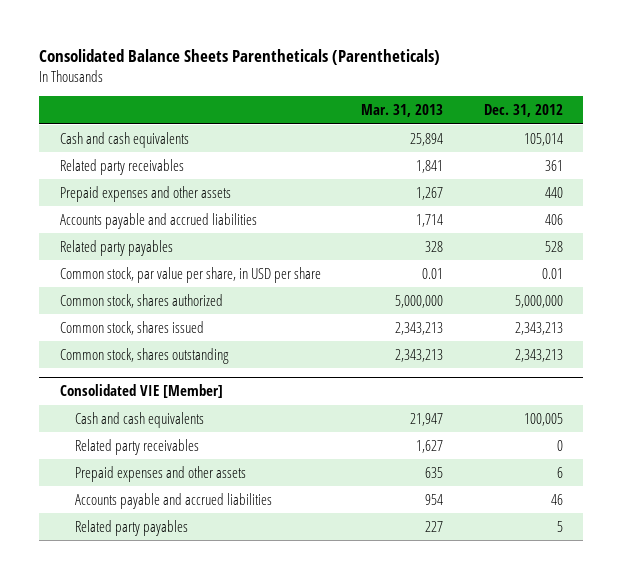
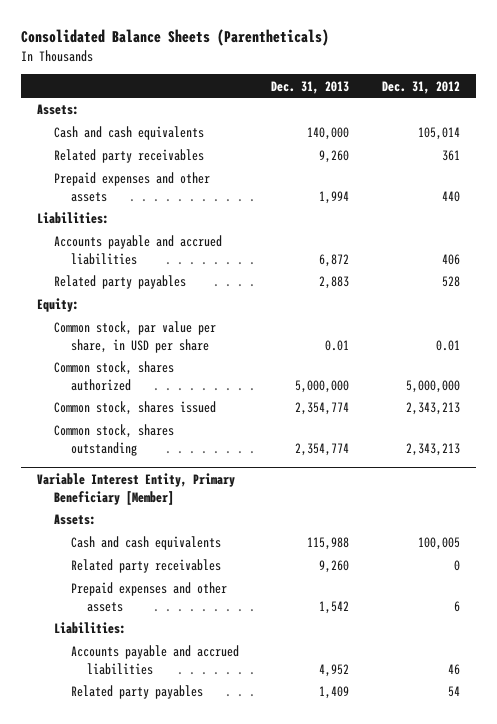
- Consolidated Balance Sheets Parentheticals (Parentheticals)
+ Consolidated Balance Sheets (Parentheticals)
- | Mar. 31, 2013 | Dec. 31, 2012
+ | Dec. 31, 2013 | Dec. 31, 2012
+ Assets:
+ Liabilities:
+ Equity:
- Consolidated VIE [Member]
+ Variable Interest Entity, Primary Beneficiary [Member]
+ Assets:
+ Liabilities:
- Related party payables | 227 | 5
+ Related party payables | 1,409 | 54

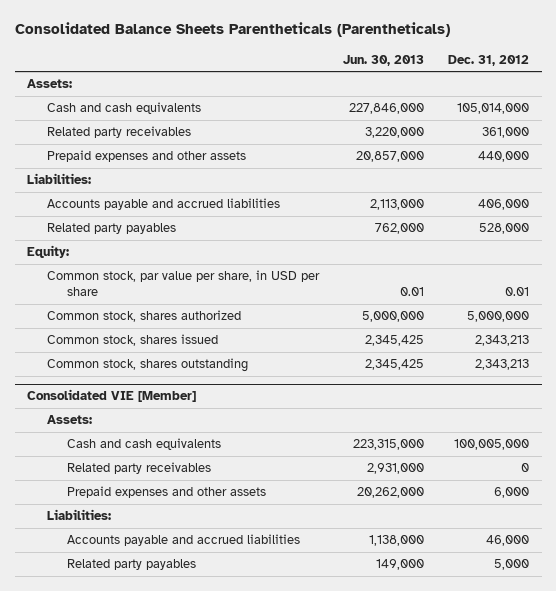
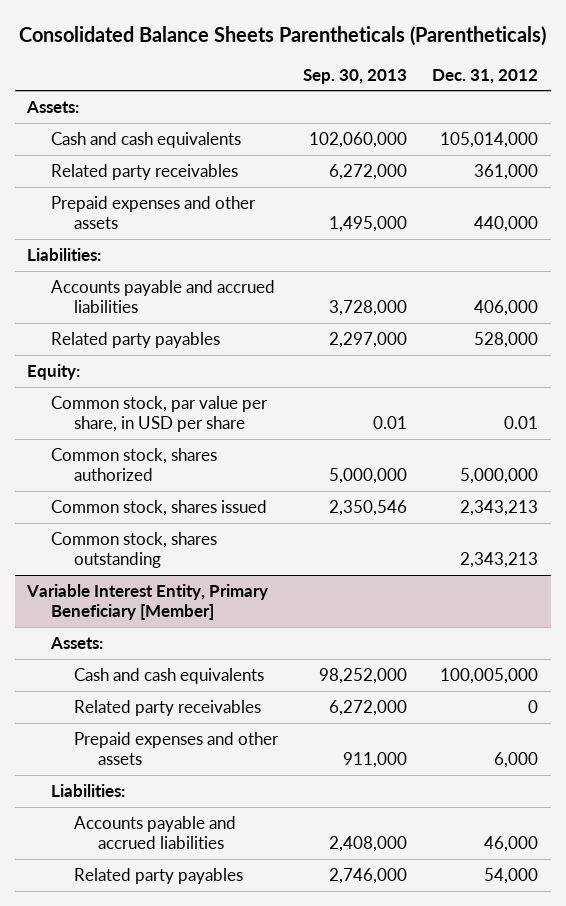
- | Jun. 30, 2013 | Dec. 31, 2012
+ | Sep. 30, 2013 | Dec. 31, 2012
- Consolidated VIE [Member]
+ Variable Interest Entity, Primary Beneficiary [Member]
- Related party payables | 149,000 | 5,000
+ Related party payables | 2,746,000 | 54,000

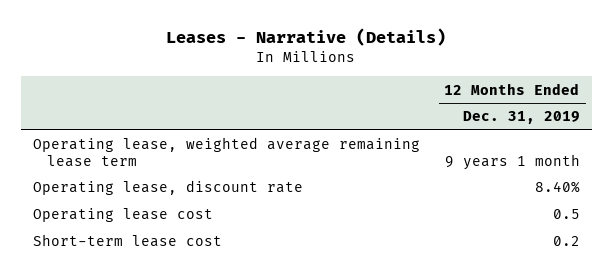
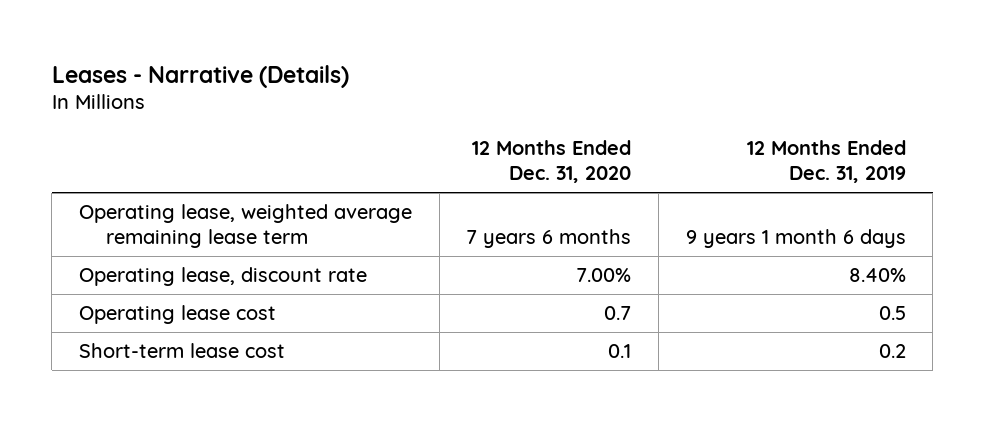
- | 12 Months Ended Dec. 31, 2019
+ | 12 Months Ended Dec. 31, 2020 | 12 Months Ended Dec. 31, 2019
- Operating lease, weighted average remaining lease term | 9 years 1 month
+ Operating lease, weighted average remaining lease term | 7 years 6 months | 9 years 1 month 6 days

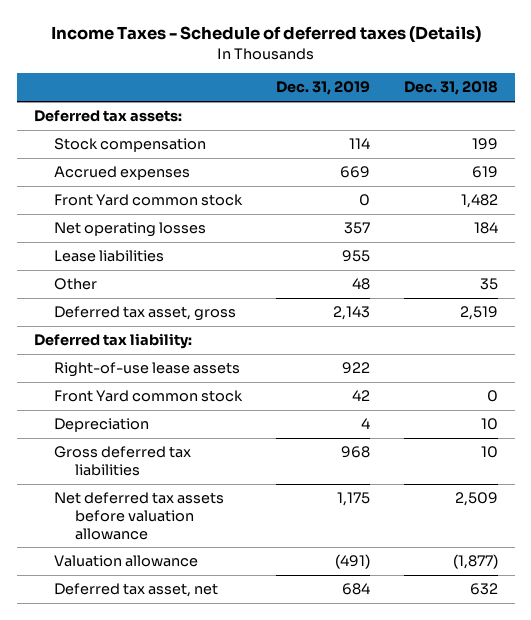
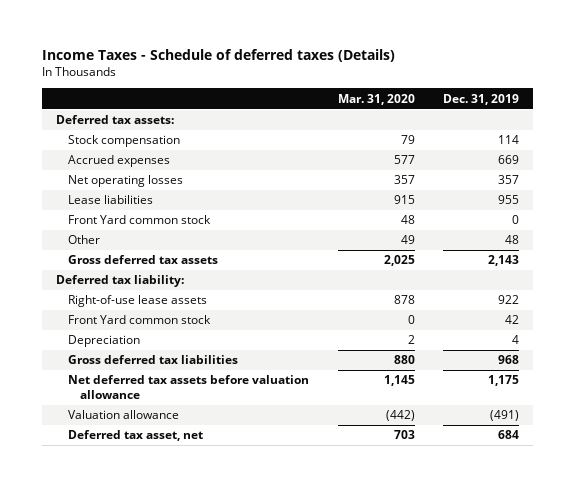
- | Dec. 31, 2019 | Dec. 31, 2018
+ | Mar. 31, 2020 | Dec. 31, 2019
moved down: Front Yard common stock | 48 | 0
- Deferred tax asset, gross | 2,143 | 2,519
+ Gross deferred tax assets | 2,025 | 2,143

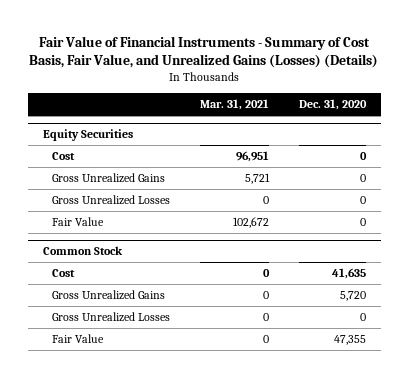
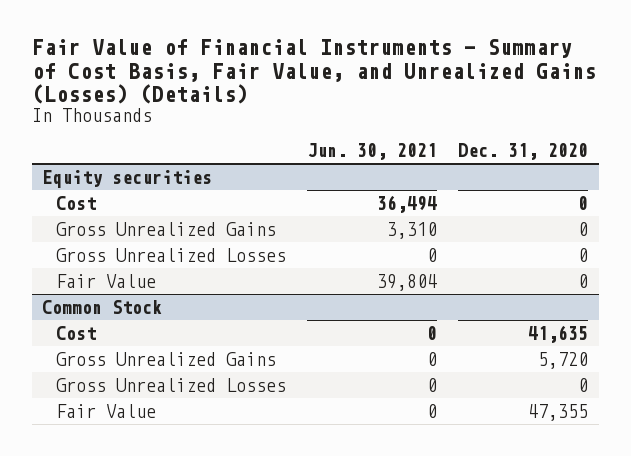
- | Mar. 31, 2021 | Dec. 31, 2020
+ | Jun. 30, 2021 | Dec. 31, 2020
- Equity Securities
+ Equity securities

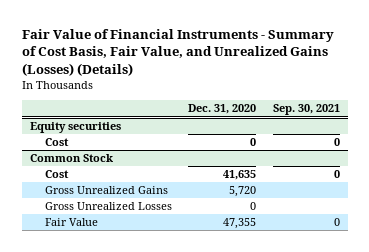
- | Jun. 30, 2021 | Dec. 31, 2020
+ | Dec. 31, 2020 | Sep. 30, 2021
@ Equity securities
- Gross Unrealized Gains | 3,310 | 0
- Gross Unrealized Losses | 0 | 0
- Fair Value | 39,804 | 0

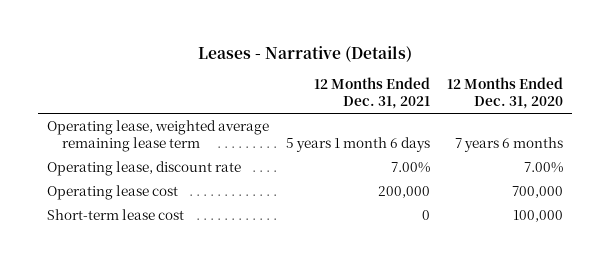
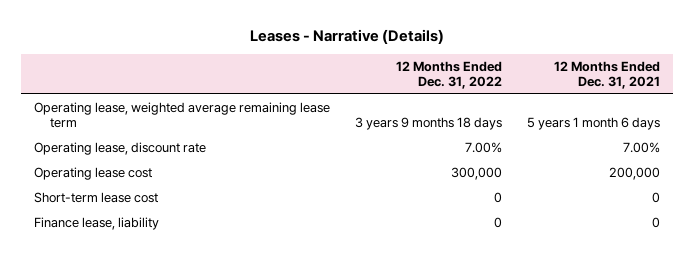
- | 12 Months Ended Dec. 31, 2021 | 12 Months Ended Dec. 31, 2020
+ | 12 Months Ended Dec. 31, 2022 | 12 Months Ended Dec. 31, 2021
+ Finance lease, liability | 0 | 0

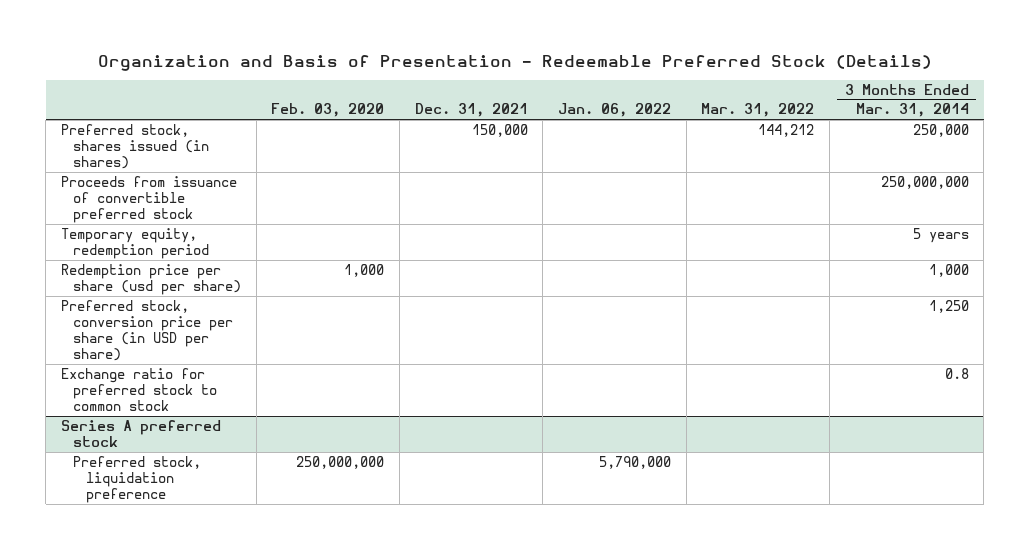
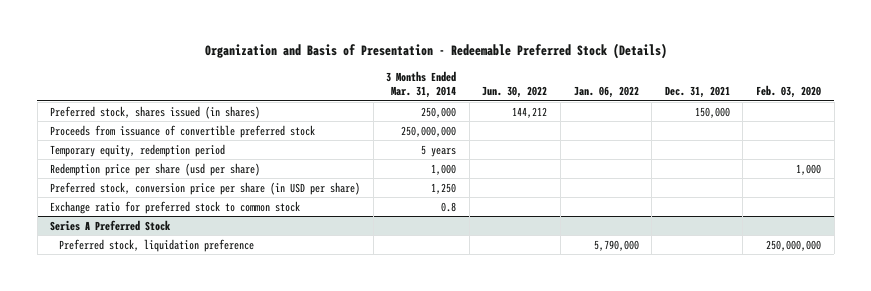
- | Feb. 03, 2020 | Dec. 31, 2021 | Jan. 06, 2022 | Mar. 31, 2022 | 3 Months Ended Mar. 31, 2014
+ | 3 Months Ended Mar. 31, 2014 | Jun. 30, 2022 | Jan. 06, 2022 | Dec. 31, 2021 | Feb. 03, 2020
- Series A preferred stock
+ Series A Preferred Stock

